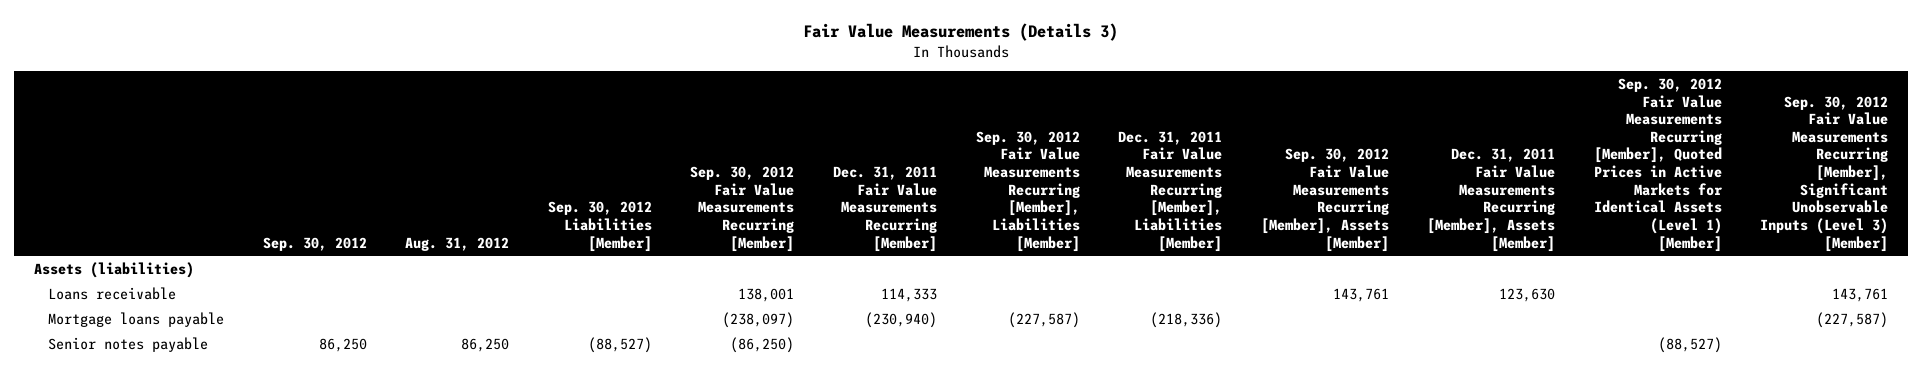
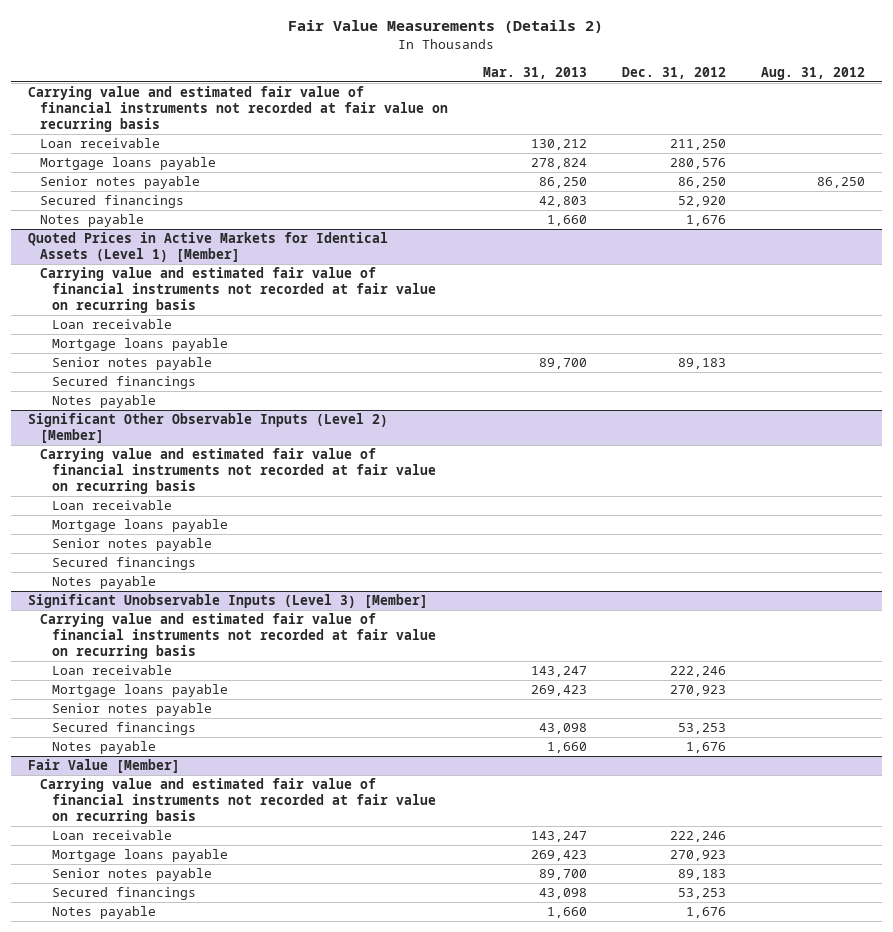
- Fair Value Measurements (Details 3)
+ Fair Value Measurements (Details 2)
- | Sep. 30, 2012 | Aug. 31, 2012 | Sep. 30, 2012 Liabilities [Member] | Sep. 30, 2012 Fair Value Measurements Recurring [Member] | Dec. 31, 2011 Fair Value Measurements Recurring [Member] | Sep. 30, 2012 Fair Value Measurements Recurring [Member], Liabilities [Member] | Dec. 31, 2011 Fair Value Measurements Recurring [Member], Liabilities [Member] | Sep. 30, 2012 Fair Value Measurements Recurring [Member], Assets [Member] | Dec. 31, 2011 Fair Value Measurements Recurring [Member], Assets [Member] | Sep. 30, 2012 Fair Value Measurements Recurring [Member], Quoted Prices in Active Markets for Identical Assets (Level 1) [Member] | Sep. 30, 2012 Fair Value Measurements Recurring [Member], Significant Unobservable Inputs (Level 3) [Member]
+ | Mar. 31, 2013 | Dec. 31, 2012 | Aug. 31, 2012
- Assets (liabilities)
- Loans receivable | | | | 138,001 | 114,333 | | | 143,761 | 123,630 | | 143,761
+ Carrying value and estimated fair value of financial instruments not recorded at fair value on recurring basis
+ Loan receivable | 130,212 | 211,250 |
+ Secured financings | 42,803 | 52,920 |
+ Notes payable | 1,660 | 1,676 |
+ Quoted Prices in Active Markets for Identical Assets (Level 1) [Member]
+ Carrying value and estimated fair value of financial instruments not recorded at fair value on recurring basis
+ Loan receivable
+ Mortgage loans payable
+ Senior notes payable | 89,700 | 89,183 |
+ Secured financings
+ Notes payable
+ Significant Other Observable Inputs (Level 2) [Member]
+ Carrying value and estimated fair value of financial instruments not recorded at fair value on recurring basis
+ Loan receivable
+ Mortgage loans payable
+ Senior notes payable
+ Secured financings
+ Notes payable
+ Significant Unobservable Inputs (Level 3) [Member]
+ Carrying value and estimated fair value of financial instruments not recorded at fair value on recurring basis
+ Loan receivable | 143,247 | 222,246 |
+ Mortgage loans payable | 269,423 | 270,923 |
+ Senior notes payable
+ Secured financings | 43,098 | 53,253 |
+ Notes payable | 1,660 | 1,676 |
+ Fair Value [Member]
+ Carrying value and estimated fair value of financial instruments not recorded at fair value on recurring basis
+ Loan receivable | 143,247 | 222,246 |
+ Mortgage loans payable | 269,423 | 270,923 |
+ Senior notes payable | 89,700 | 89,183 |
+ Secured financings | 43,098 | 53,253 |
+ Notes payable | 1,660 | 1,676 |

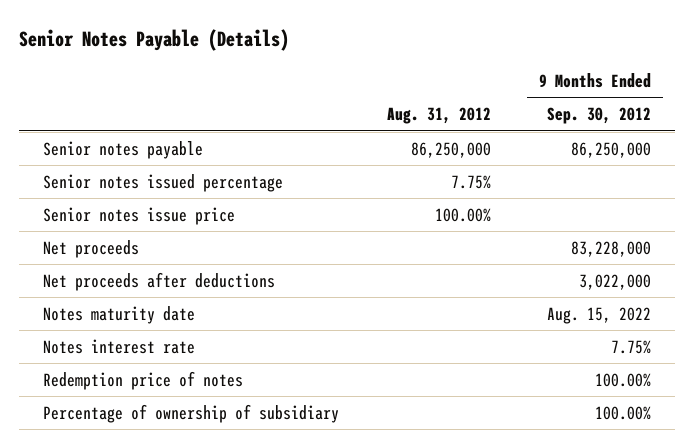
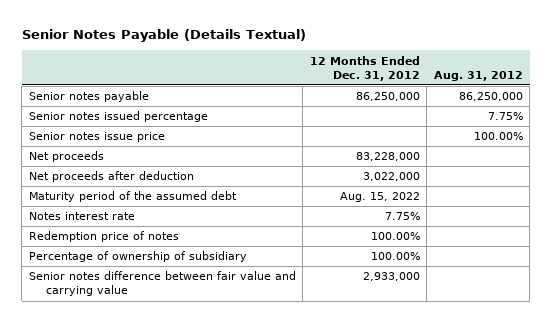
- Senior Notes Payable (Details)
+ Senior Notes Payable (Details Textual)
- | Aug. 31, 2012 | 9 Months Ended Sep. 30, 2012
+ | 12 Months Ended Dec. 31, 2012 | Aug. 31, 2012
- Net proceeds after deductions | | 3,022,000
- Notes maturity date | | Aug. 15, 2022
+ Net proceeds after deduction | 3,022,000 |
+ Maturity period of the assumed debt | Aug. 15, 2022 |
+ Senior notes difference between fair value and carrying value | 2,933,000 |

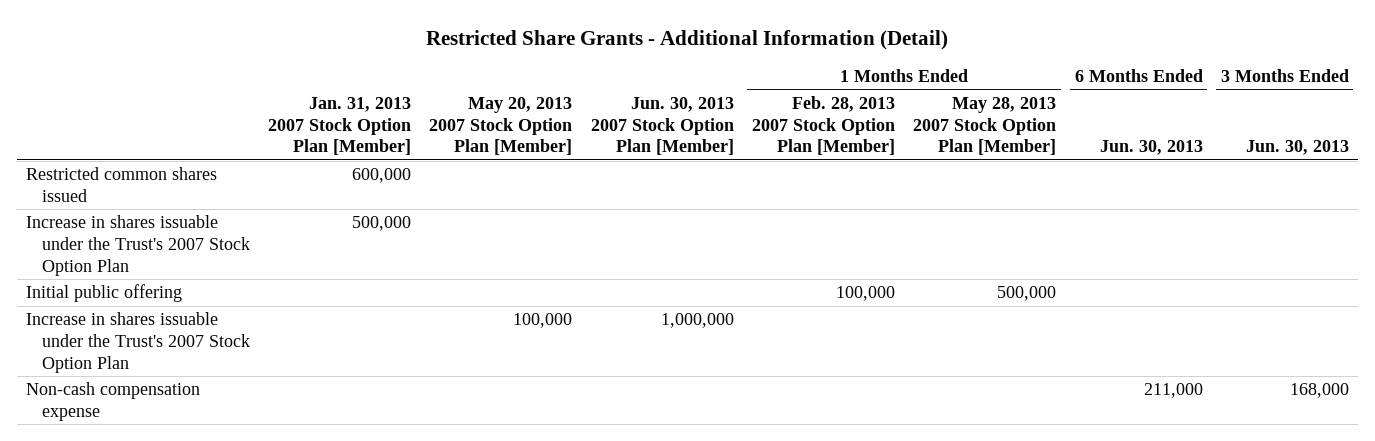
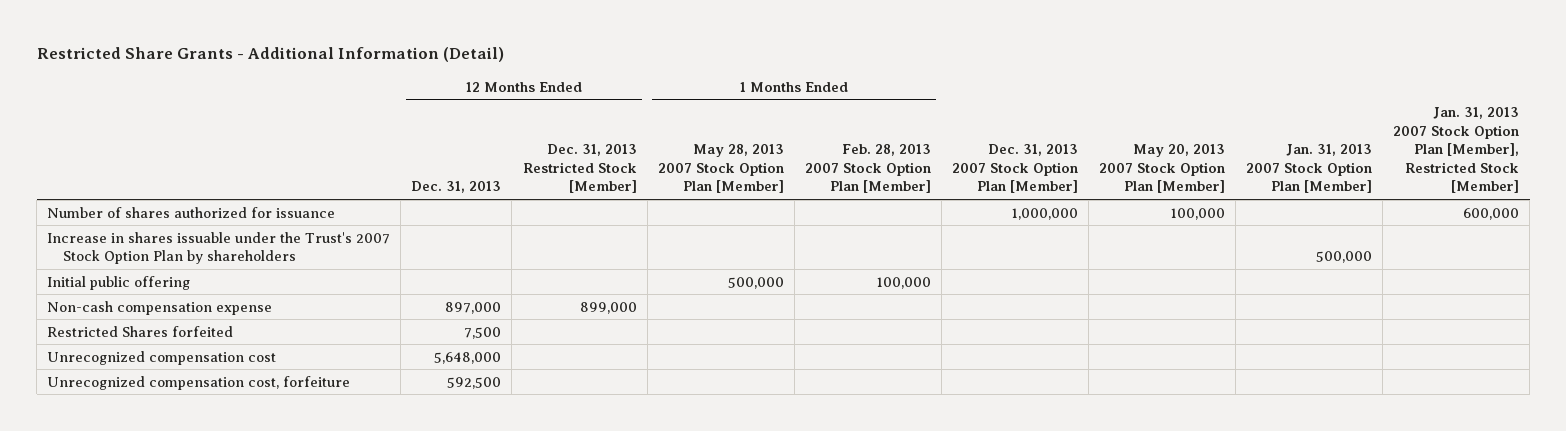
- | Jan. 31, 2013 2007 Stock Option Plan [Member] | May 20, 2013 2007 Stock Option Plan [Member] | Jun. 30, 2013 2007 Stock Option Plan [Member] | 1 Months Ended Feb. 28, 2013 2007 Stock Option Plan [Member] | 1 Months Ended May 28, 2013 2007 Stock Option Plan [Member] | 6 Months Ended Jun. 30, 2013 | 3 Months Ended Jun. 30, 2013
+ | 12 Months Ended Dec. 31, 2013 | 12 Months Ended Dec. 31, 2013 Restricted Stock [Member] | 1 Months Ended May 28, 2013 2007 Stock Option Plan [Member] | 1 Months Ended Feb. 28, 2013 2007 Stock Option Plan [Member] | Dec. 31, 2013 2007 Stock Option Plan [Member] | May 20, 2013 2007 Stock Option Plan [Member] | Jan. 31, 2013 2007 Stock Option Plan [Member] | Jan. 31, 2013 2007 Stock Option Plan [Member], Restricted Stock [Member]
- Restricted common shares issued | 600,000 | | | | | |
- Increase in shares issuable under the Trust's 2007 Stock Option Plan | 500,000 | | | | | |
+ Number of shares authorized for issuance | | | | | 1,000,000 | 100,000 | | 600,000
+ Increase in shares issuable under the Trust's 2007 Stock Option Plan by shareholders | | | | | | | 500,000 |
- Increase in shares issuable under the Trust's 2007 Stock Option Plan | | 100,000 | 1,000,000 | | | |
+ Restricted Shares forfeited | 7,500 | | | | | | |
+ Unrecognized compensation cost | 5,648,000 | | | | | | |
+ Unrecognized compensation cost, forfeiture | 592,500 | | | | | | |

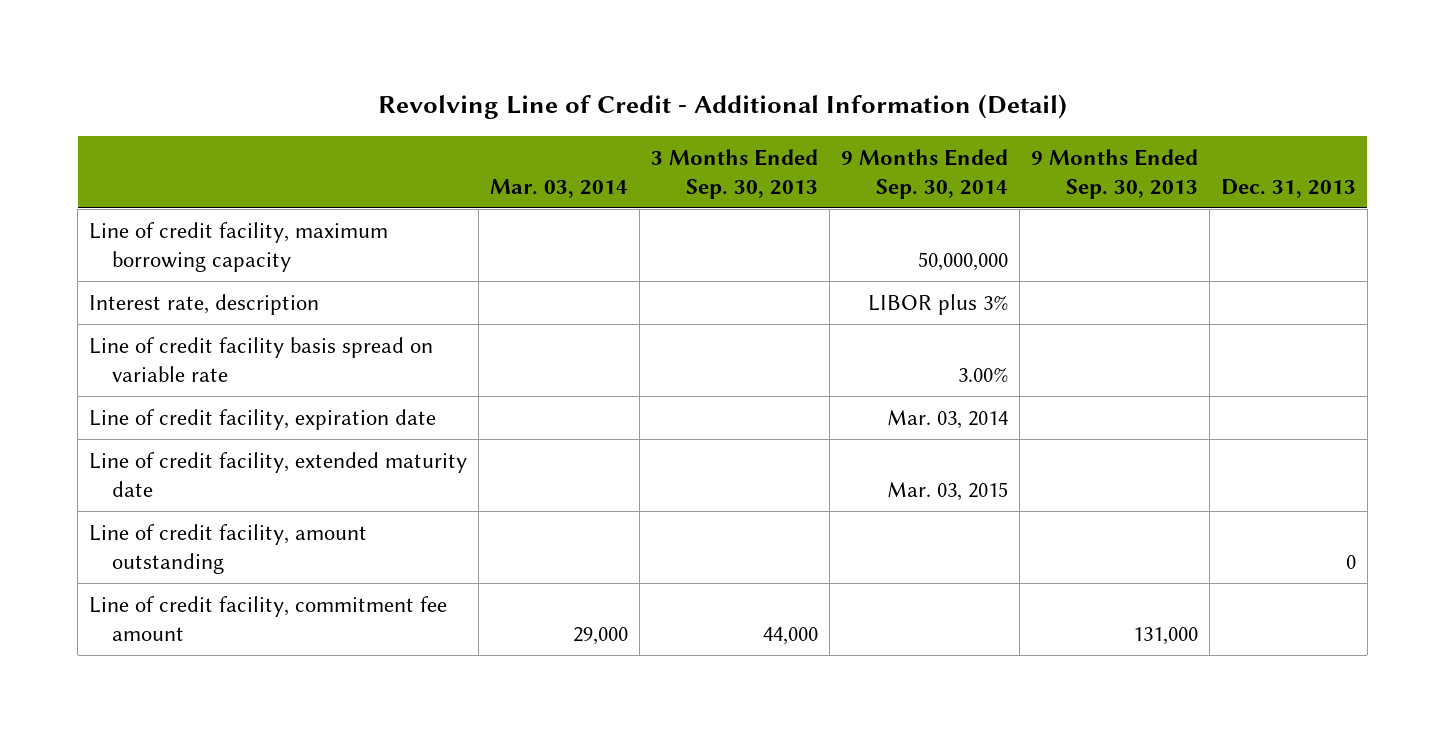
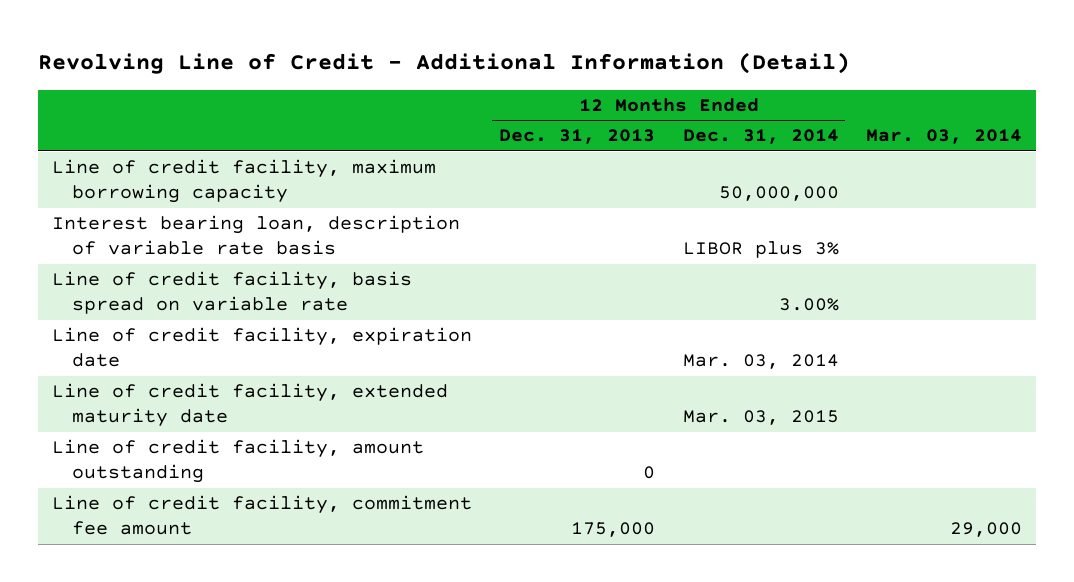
- | Mar. 03, 2014 | 3 Months Ended Sep. 30, 2013 | 9 Months Ended Sep. 30, 2014 | 9 Months Ended Sep. 30, 2013 | Dec. 31, 2013
+ | 12 Months Ended Dec. 31, 2013 | 12 Months Ended Dec. 31, 2014 | Mar. 03, 2014
- Interest rate, description | | | LIBOR plus 3% | |
- Line of credit facility basis spread on variable rate | | | 3.00% | |
+ Interest bearing loan, description of variable rate basis | | LIBOR plus 3% |
+ Line of credit facility, basis spread on variable rate | | 3.00% |

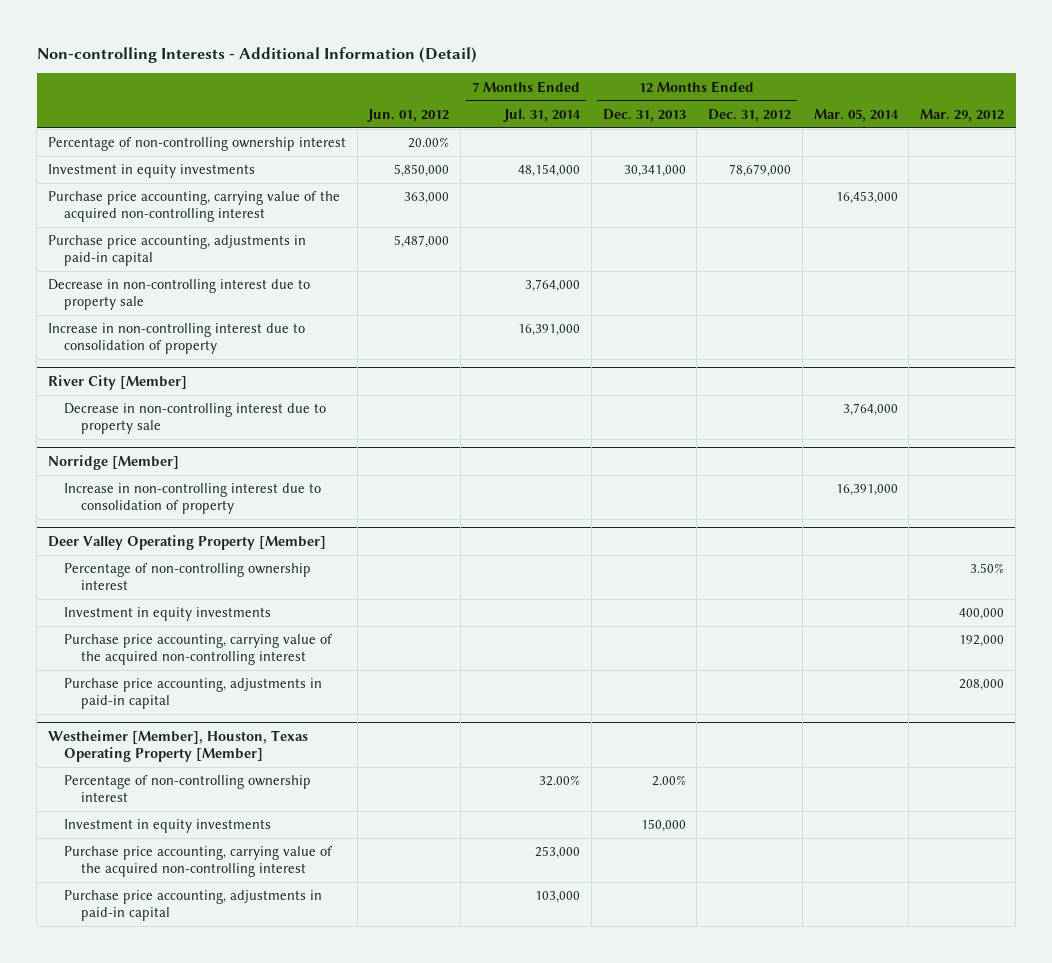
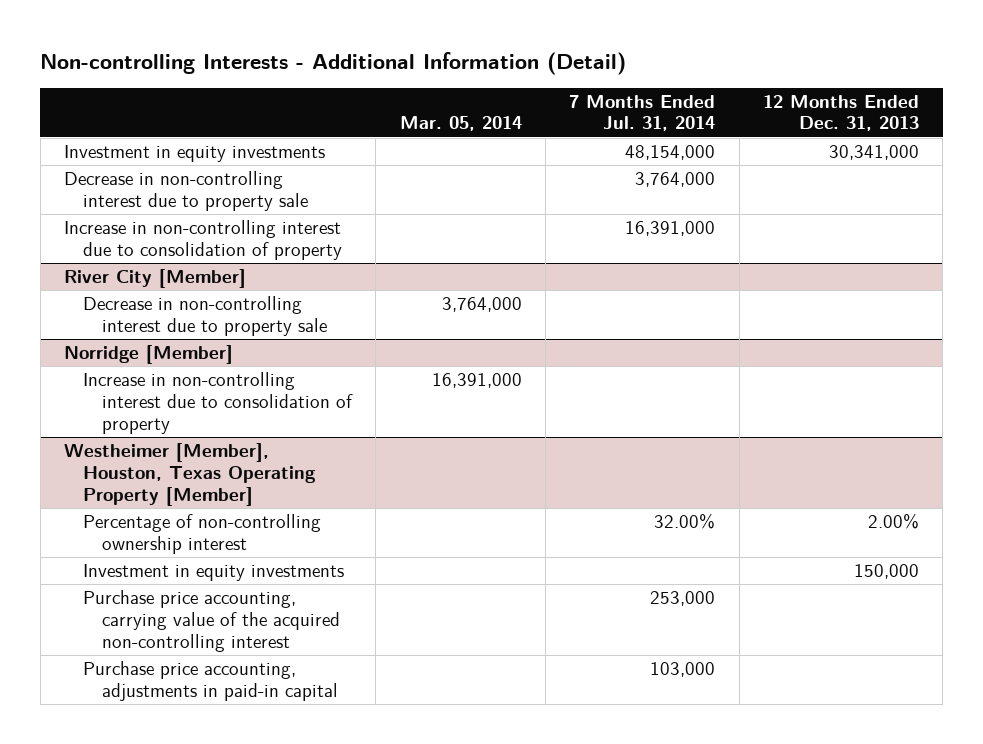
- | Jun. 01, 2012 | 7 Months Ended Jul. 31, 2014 | 12 Months Ended Dec. 31, 2013 | 12 Months Ended Dec. 31, 2012 | Mar. 05, 2014 | Mar. 29, 2012
+ | Mar. 05, 2014 | 7 Months Ended Jul. 31, 2014 | 12 Months Ended Dec. 31, 2013
- Percentage of non-controlling ownership interest | 20.00% | | | | |
- Purchase price accounting, carrying value of the acquired non-controlling interest | 363,000 | | | | 16,453,000 |
- Purchase price accounting, adjustments in paid-in capital | 5,487,000 | | | | |
- Deer Valley Operating Property [Member]
- Percentage of non-controlling ownership interest | | | | | | 3.50%
- Investment in equity investments | | | | | | 400,000
- Purchase price accounting, carrying value of the acquired non-controlling interest | | | | | | 192,000
- Purchase price accounting, adjustments in paid-in capital | | | | | | 208,000

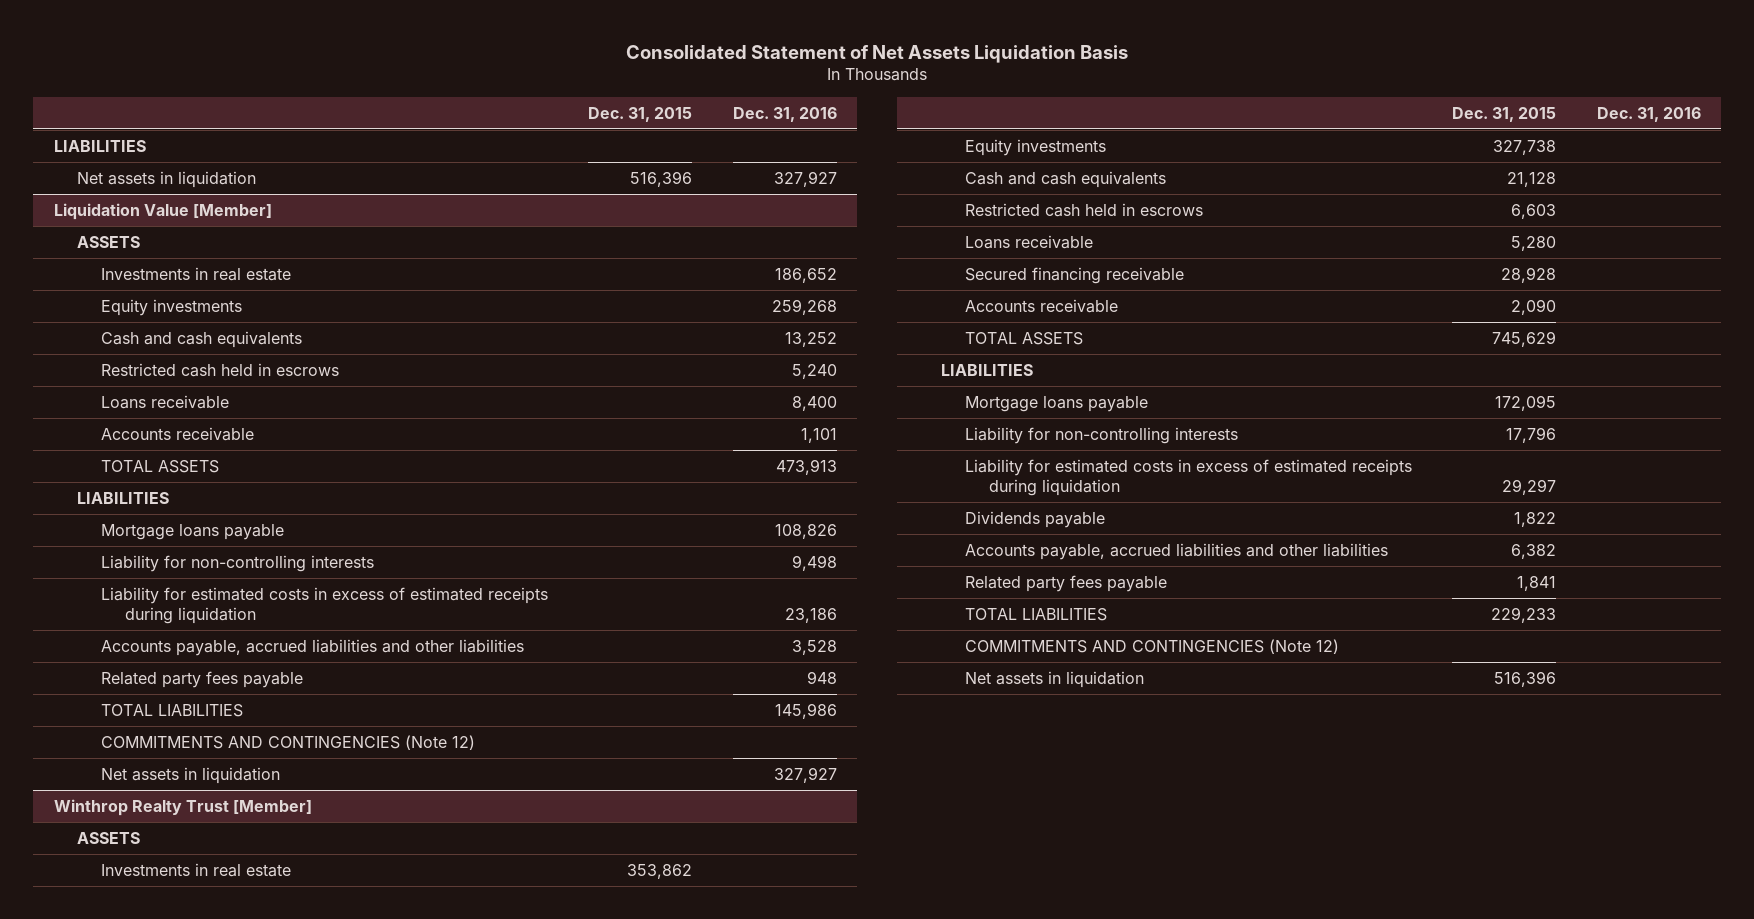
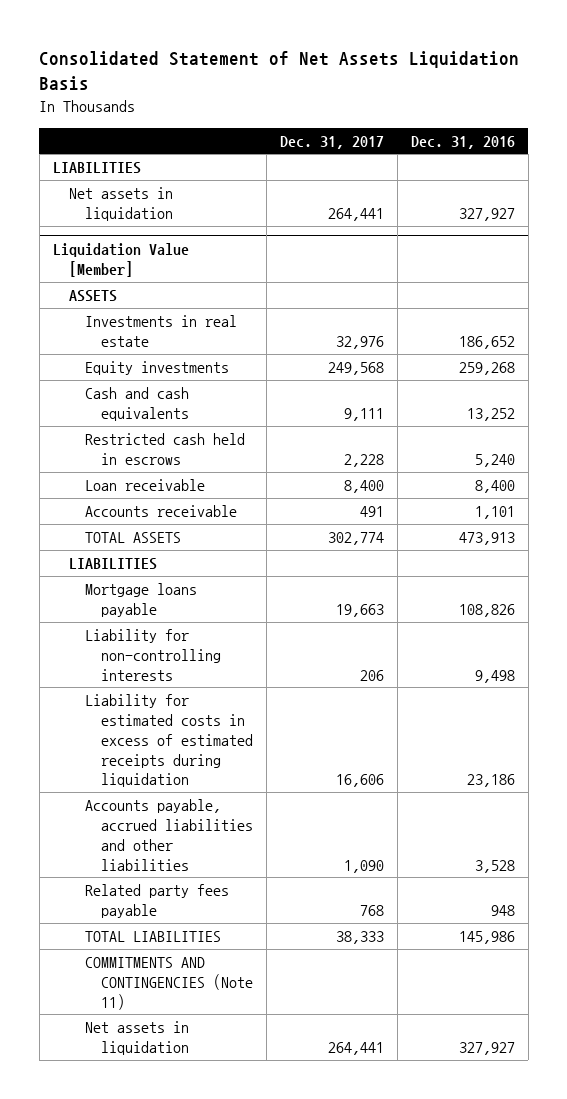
- | Dec. 31, 2015 | Dec. 31, 2016
+ | Dec. 31, 2017 | Dec. 31, 2016
@ Liquidation Value [Member]
- Loans receivable | | 8,400
+ Loan receivable | 8,400 | 8,400
- COMMITMENTS AND CONTINGENCIES (Note 12)
+ COMMITMENTS AND CONTINGENCIES (Note 11)
- Winthrop Realty Trust [Member]
- ASSETS
- Investments in real estate | 353,862 |
- Equity investments | 327,738 |
- Cash and cash equivalents | 21,128 |
- Restricted cash held in escrows | 6,603 |
- Loans receivable | 5,280 |
- Secured financing receivable | 28,928 |
- Accounts receivable | 2,090 |
- TOTAL ASSETS | 745,629 |
- LIABILITIES
- Mortgage loans payable | 172,095 |
- Liability for non-controlling interests | 17,796 |
- Liability for estimated costs in excess of estimated receipts during liquidation | 29,297 |
- Dividends payable | 1,822 |
- Accounts payable, accrued liabilities and other liabilities | 6,382 |
- Related party fees payable | 1,841 |
- TOTAL LIABILITIES | 229,233 |
- COMMITMENTS AND CONTINGENCIES (Note 12)
- Net assets in liquidation | 516,396 |

